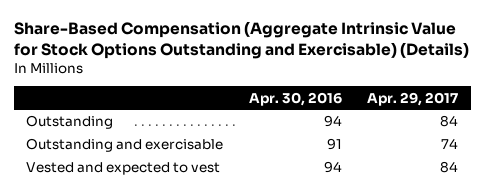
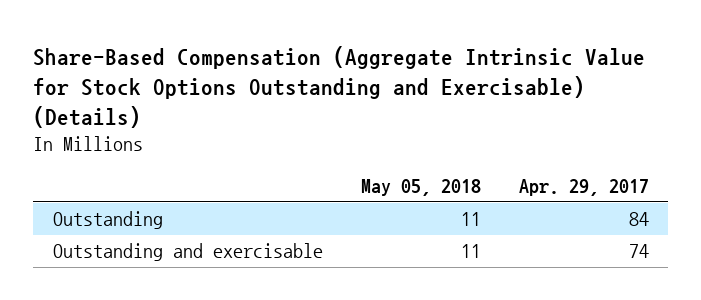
- | Apr. 30, 2016 | Apr. 29, 2017
+ | May 05, 2018 | Apr. 29, 2017
- Vested and expected to vest | 94 | 84

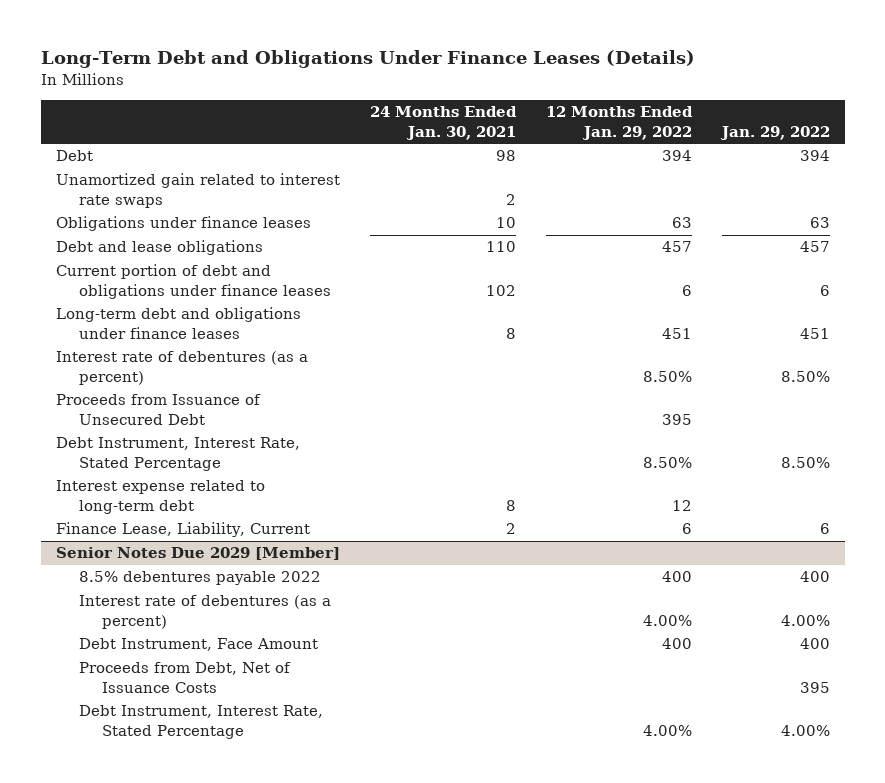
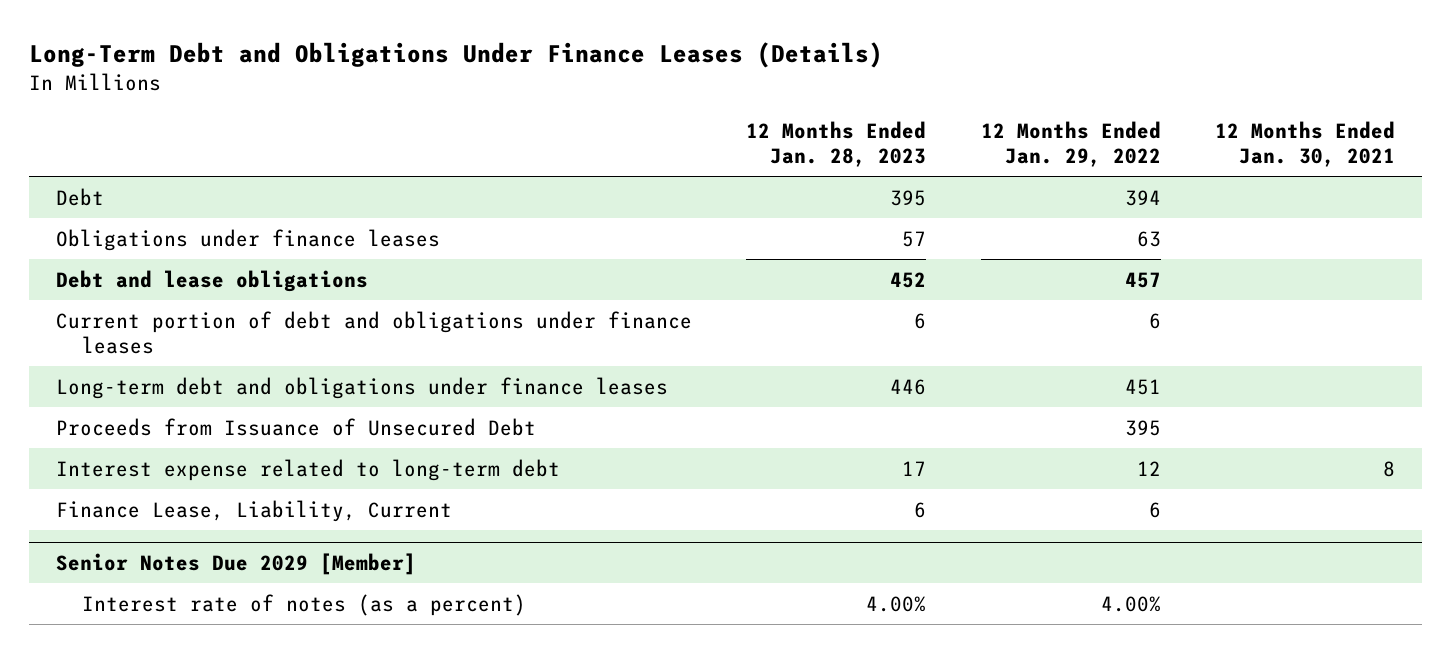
- | 24 Months Ended Jan. 30, 2021 | 12 Months Ended Jan. 29, 2022 | Jan. 29, 2022
+ | 12 Months Ended Jan. 28, 2023 | 12 Months Ended Jan. 29, 2022 | 12 Months Ended Jan. 30, 2021
- Unamortized gain related to interest rate swaps | 2 | |
- Interest rate of debentures (as a percent) | | 8.50% | 8.50%
- Debt Instrument, Interest Rate, Stated Percentage | | 8.50% | 8.50%
@ Senior Notes Due 2029 [Member]
- 8.5% debentures payable 2022 | | 400 | 400
- Interest rate of debentures (as a percent) | | 4.00% | 4.00%
- Debt Instrument, Face Amount | | 400 | 400
- Proceeds from Debt, Net of Issuance Costs | | | 395
- Debt Instrument, Interest Rate, Stated Percentage | | 4.00% | 4.00%
+ Interest rate of notes (as a percent) | 4.00% | 4.00% |

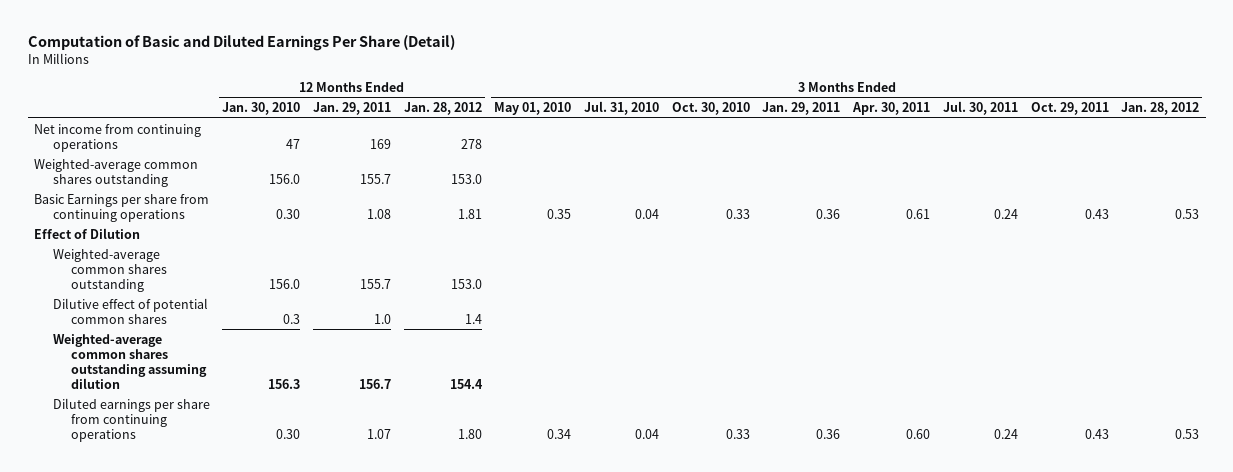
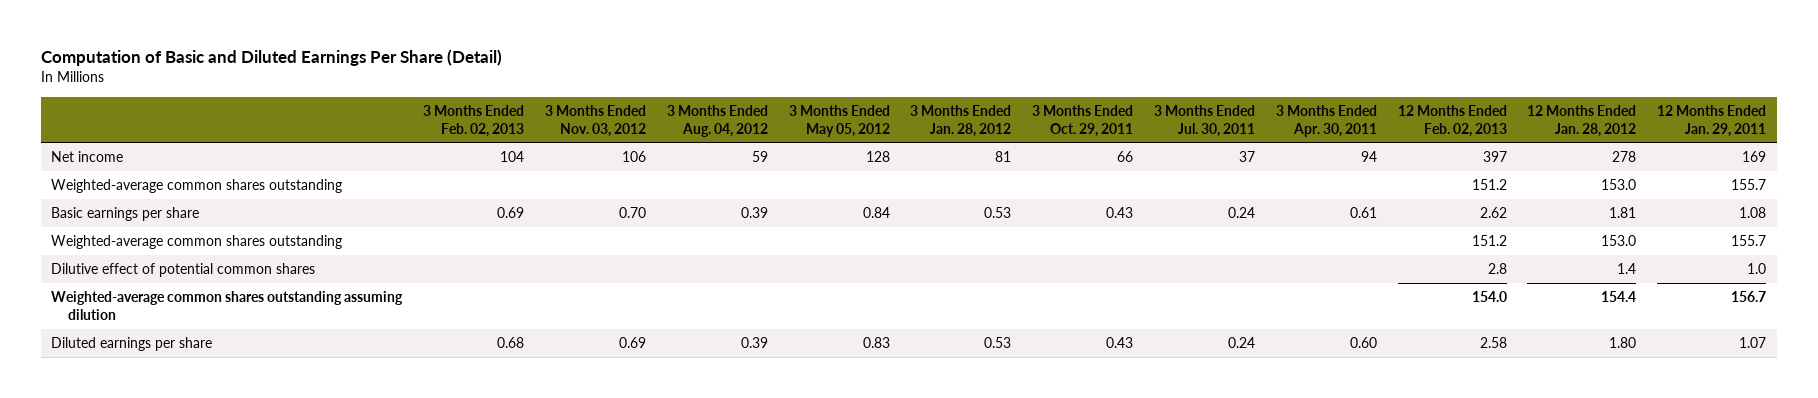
- | 12 Months Ended Jan. 30, 2010 | 12 Months Ended Jan. 29, 2011 | 12 Months Ended Jan. 28, 2012 | 3 Months Ended May 01, 2010 | 3 Months Ended Jul. 31, 2010 | 3 Months Ended Oct. 30, 2010 | 3 Months Ended Jan. 29, 2011 | 3 Months Ended Apr. 30, 2011 | 3 Months Ended Jul. 30, 2011 | 3 Months Ended Oct. 29, 2011 | 3 Months Ended Jan. 28, 2012
+ | 3 Months Ended Feb. 02, 2013 | 3 Months Ended Nov. 03, 2012 | 3 Months Ended Aug. 04, 2012 | 3 Months Ended May 05, 2012 | 3 Months Ended Jan. 28, 2012 | 3 Months Ended Oct. 29, 2011 | 3 Months Ended Jul. 30, 2011 | 3 Months Ended Apr. 30, 2011 | 12 Months Ended Feb. 02, 2013 | 12 Months Ended Jan. 28, 2012 | 12 Months Ended Jan. 29, 2011
- Net income from continuing operations | 47 | 169 | 278 | | | | | | | |
+ Net income | 104 | 106 | 59 | 128 | 81 | 66 | 37 | 94 | 397 | 278 | 169
- Basic Earnings per share from continuing operations | 0.30 | 1.08 | 1.81 | 0.35 | 0.04 | 0.33 | 0.36 | 0.61 | 0.24 | 0.43 | 0.53
- Effect of Dilution
+ Basic earnings per share | 0.69 | 0.70 | 0.39 | 0.84 | 0.53 | 0.43 | 0.24 | 0.61 | 2.62 | 1.81 | 1.08
- Diluted earnings per share from continuing operations | 0.30 | 1.07 | 1.80 | 0.34 | 0.04 | 0.33 | 0.36 | 0.60 | 0.24 | 0.43 | 0.53
+ Diluted earnings per share | 0.68 | 0.69 | 0.39 | 0.83 | 0.53 | 0.43 | 0.24 | 0.60 | 2.58 | 1.80 | 1.07

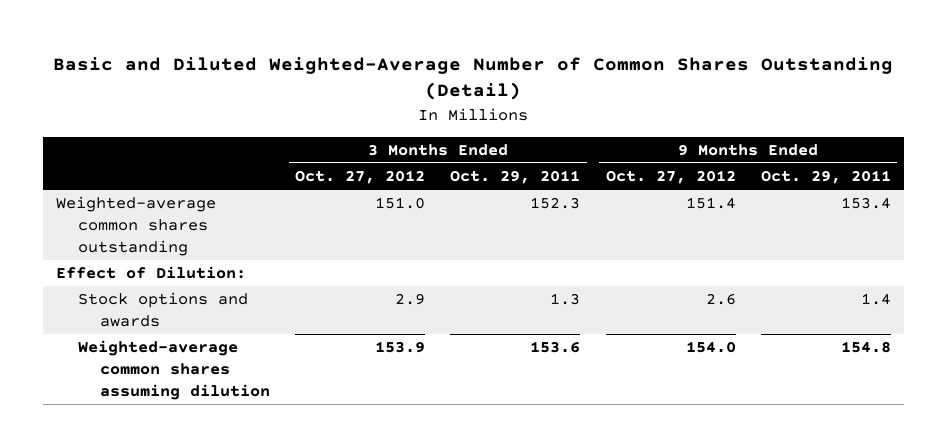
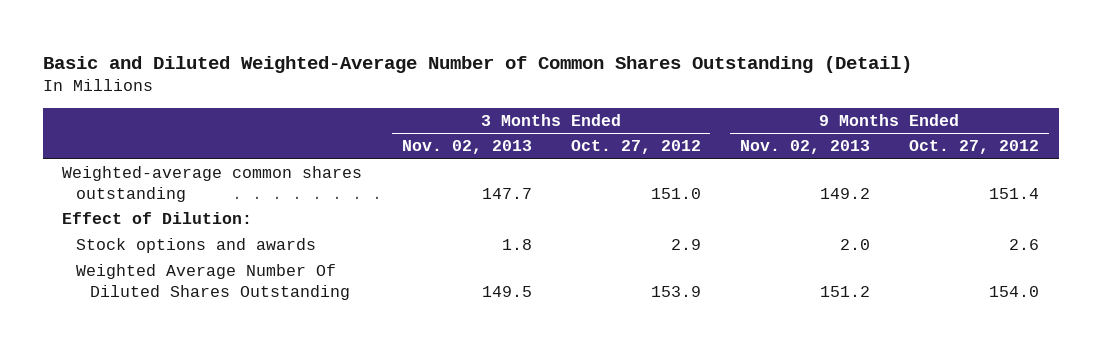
- | 3 Months Ended Oct. 27, 2012 | 3 Months Ended Oct. 29, 2011 | 9 Months Ended Oct. 27, 2012 | 9 Months Ended Oct. 29, 2011
+ | 3 Months Ended Nov. 02, 2013 | 3 Months Ended Oct. 27, 2012 | 9 Months Ended Nov. 02, 2013 | 9 Months Ended Oct. 27, 2012
- Weighted-average common shares assuming dilution | 153.9 | 153.6 | 154.0 | 154.8
+ Weighted Average Number Of Diluted Shares Outstanding | 149.5 | 153.9 | 151.2 | 154.0

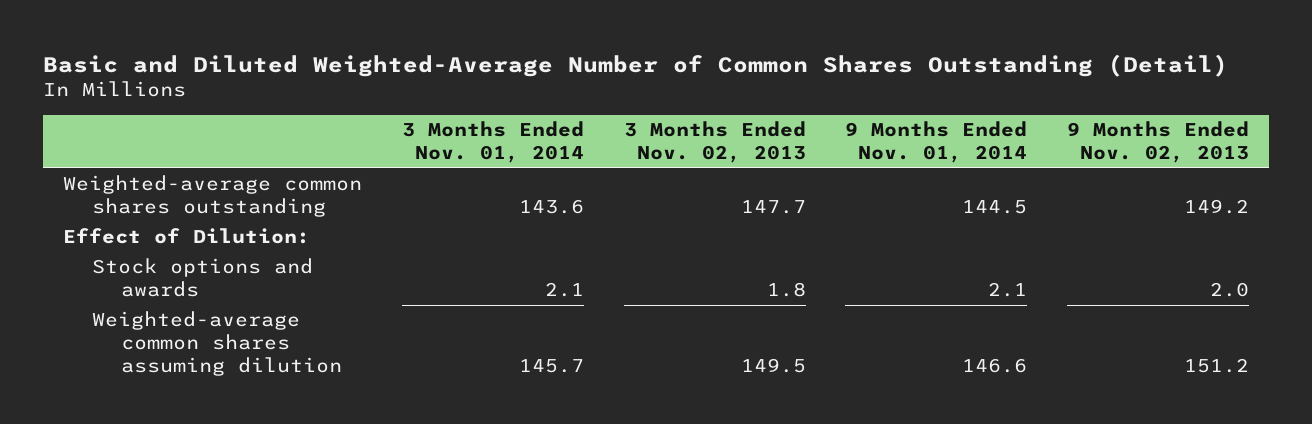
- | 3 Months Ended Nov. 02, 2013 | 3 Months Ended Oct. 27, 2012 | 9 Months Ended Nov. 02, 2013 | 9 Months Ended Oct. 27, 2012
+ | 3 Months Ended Nov. 01, 2014 | 3 Months Ended Nov. 02, 2013 | 9 Months Ended Nov. 01, 2014 | 9 Months Ended Nov. 02, 2013
- Weighted Average Number Of Diluted Shares Outstanding | 149.5 | 153.9 | 151.2 | 154.0
+ Weighted-average common shares assuming dilution | 145.7 | 149.5 | 146.6 | 151.2

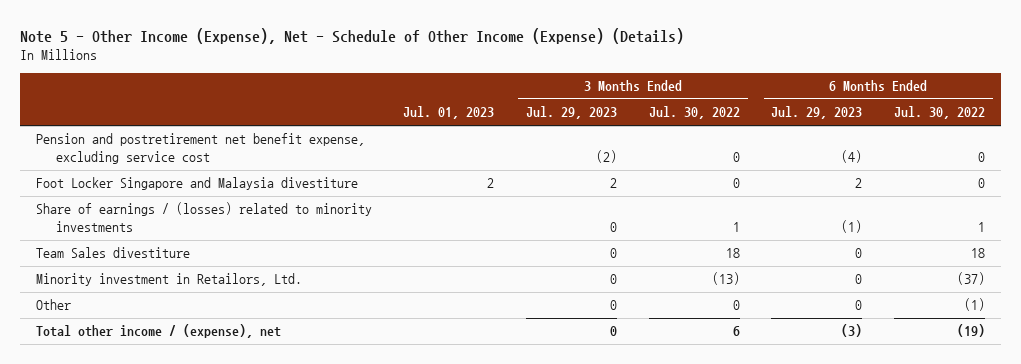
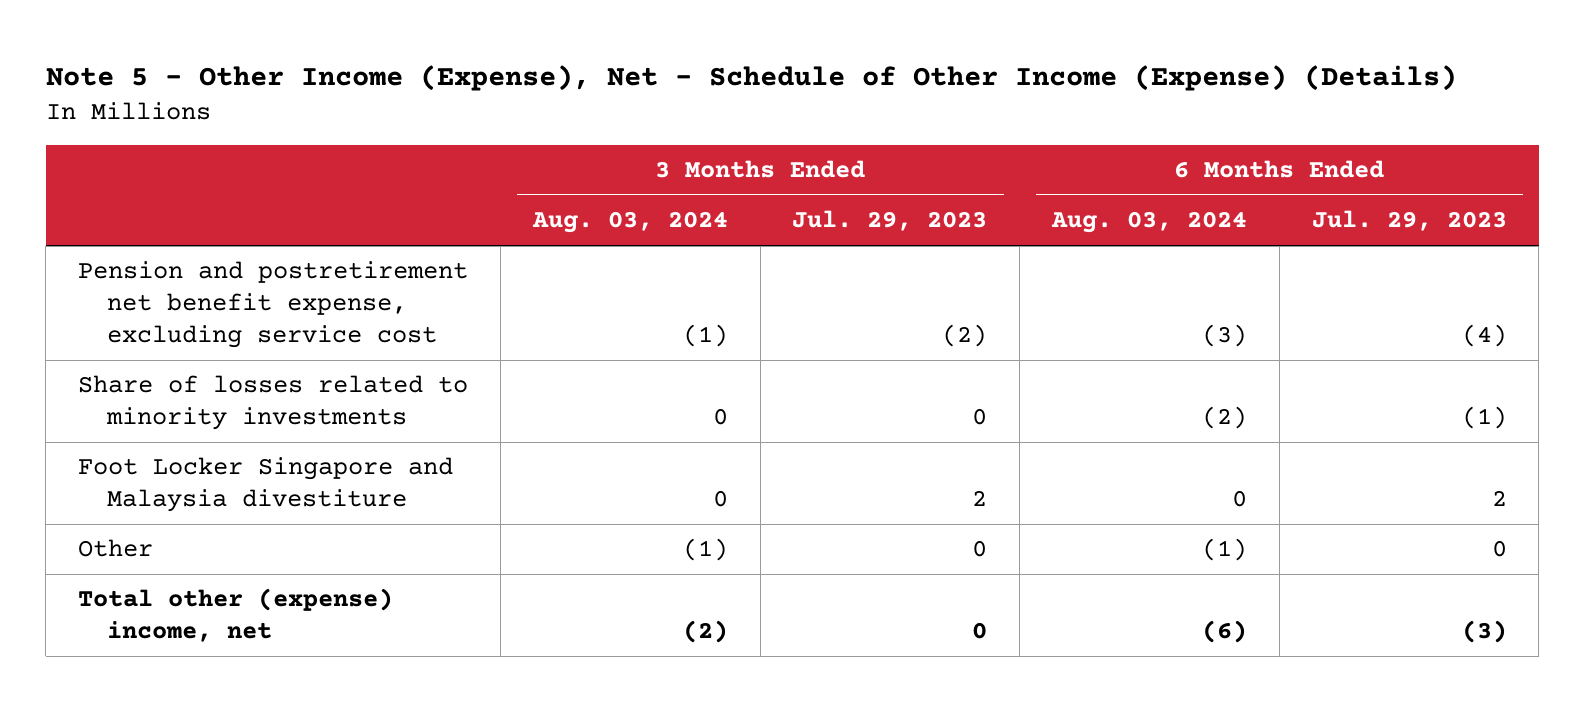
- | Jul. 01, 2023 | 3 Months Ended Jul. 29, 2023 | 3 Months Ended Jul. 30, 2022 | 6 Months Ended Jul. 29, 2023 | 6 Months Ended Jul. 30, 2022
+ | 3 Months Ended Aug. 03, 2024 | 3 Months Ended Jul. 29, 2023 | 6 Months Ended Aug. 03, 2024 | 6 Months Ended Jul. 29, 2023
+ Share of losses related to minority investments | 0 | 0 | (2) | (1)
- Share of earnings / (losses) related to minority investments | | 0 | 1 | (1) | 1
- Team Sales divestiture | | 0 | 18 | 0 | 18
- Minority investment in Retailors, Ltd. | | 0 | (13) | 0 | (37)
- Total other income / (expense), net | | 0 | 6 | (3) | (19)
+ Total other (expense) income, net | (2) | 0 | (6) | (3)

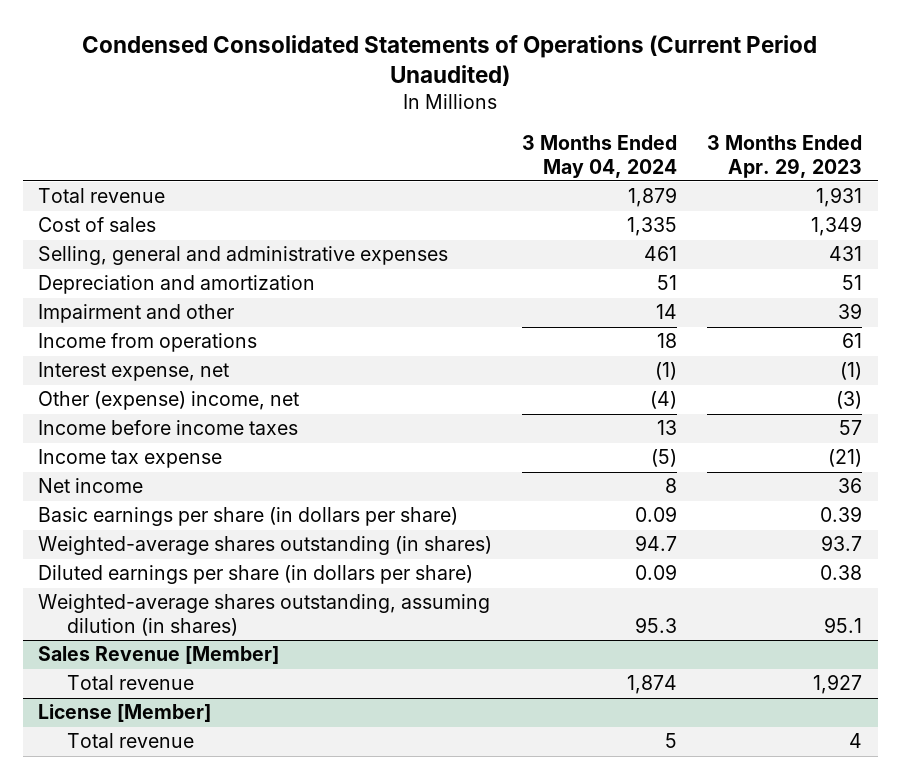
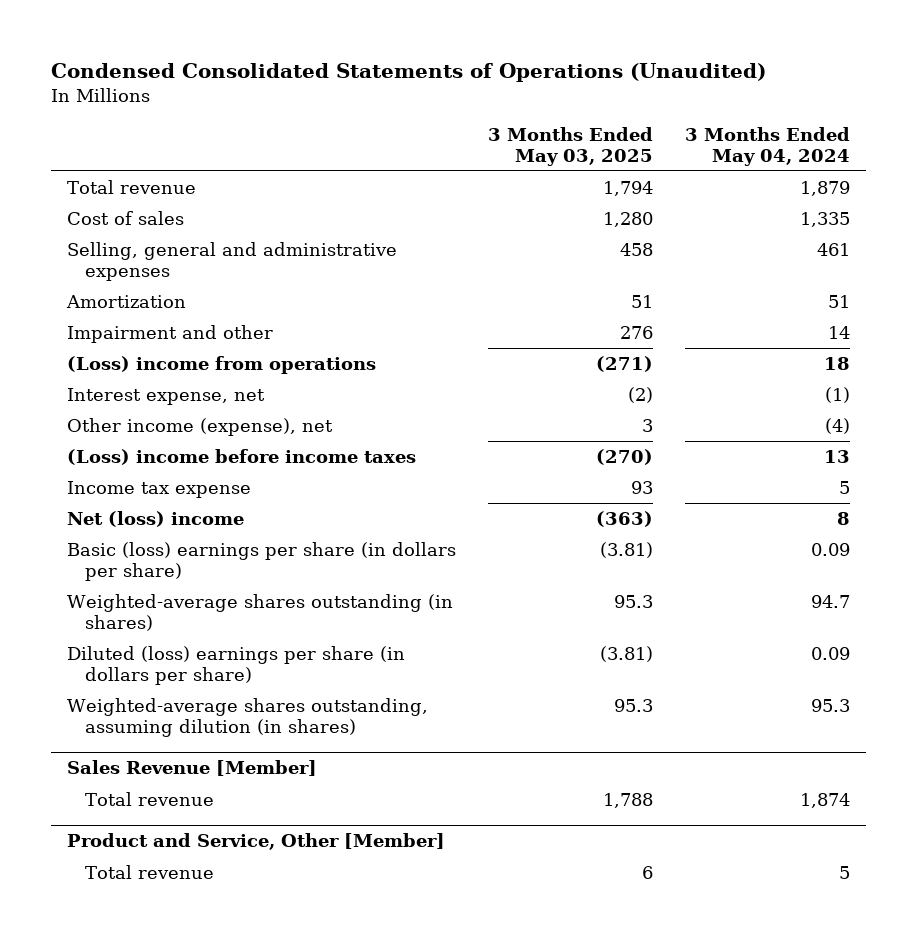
- Condensed Consolidated Statements of Operations (Current Period Unaudited)
+ Condensed Consolidated Statements of Operations (Unaudited)
- | 3 Months Ended May 04, 2024 | 3 Months Ended Apr. 29, 2023
+ | 3 Months Ended May 03, 2025 | 3 Months Ended May 04, 2024
- Depreciation and amortization | 51 | 51
+ Amortization | 51 | 51
- Income from operations | 18 | 61
+ (Loss) income from operations | (271) | 18
- Other (expense) income, net | (4) | (3)
- Income before income taxes | 13 | 57
- Income tax expense | (5) | (21)
- Net income | 8 | 36
- Basic earnings per share (in dollars per share) | 0.09 | 0.39
+ Other income (expense), net | 3 | (4)
+ (Loss) income before income taxes | (270) | 13
+ Income tax expense | 93 | 5
+ Net (loss) income | (363) | 8
+ Basic (loss) earnings per share (in dollars per share) | (3.81) | 0.09
- Diluted earnings per share (in dollars per share) | 0.09 | 0.38
+ Diluted (loss) earnings per share (in dollars per share) | (3.81) | 0.09
- License [Member]
+ Product and Service, Other [Member]

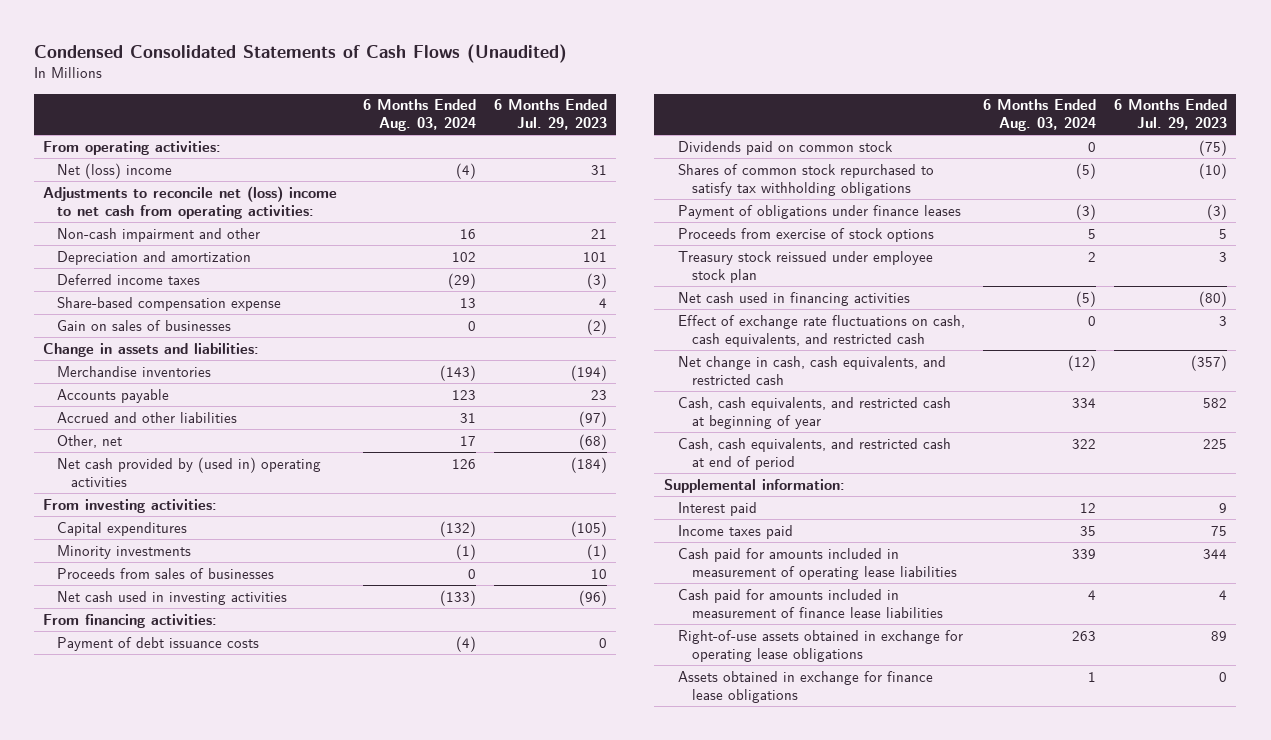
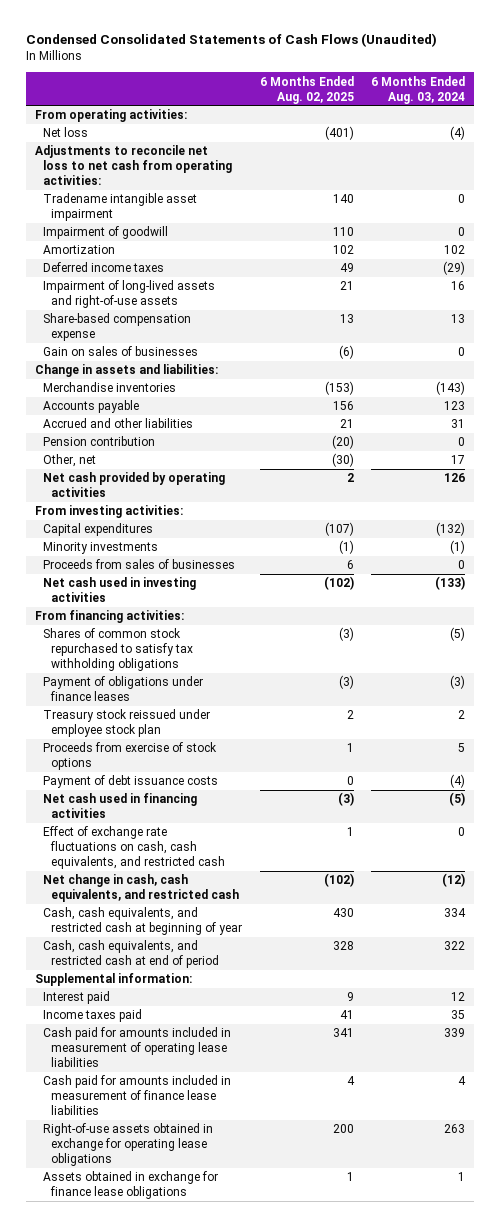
- | 6 Months Ended Aug. 03, 2024 | 6 Months Ended Jul. 29, 2023
+ | 6 Months Ended Aug. 02, 2025 | 6 Months Ended Aug. 03, 2024
- Net (loss) income | (4) | 31
- Adjustments to reconcile net (loss) income to net cash from operating activities:
- Non-cash impairment and other | 16 | 21
- Depreciation and amortization | 102 | 101
+ Net loss | (401) | (4)
+ Adjustments to reconcile net loss to net cash from operating activities:
+ Tradename intangible asset impairment | 140 | 0
+ Impairment of goodwill | 110 | 0
+ Amortization | 102 | 102
+ Impairment of long-lived assets and right-of-use assets | 21 | 16
+ Pension contribution | (20) | 0
- Net cash provided by (used in) operating activities | 126 | (184)
+ Net cash provided by operating activities | 2 | 126
- Dividends paid on common stock | 0 | (75)
moved down: Proceeds from exercise of stock options | 1 | 5
moved down: Payment of debt issuance costs | 0 | (4)

